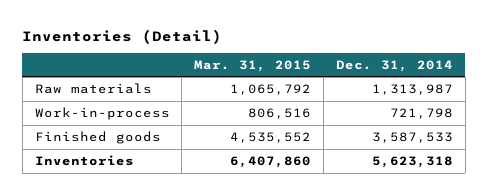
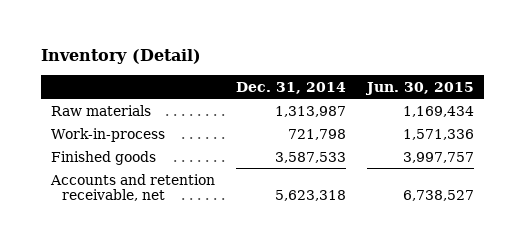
- Inventories (Detail)
+ Inventory (Detail)
- | Mar. 31, 2015 | Dec. 31, 2014
+ | Dec. 31, 2014 | Jun. 30, 2015
- Inventories | 6,407,860 | 5,623,318
+ Accounts and retention receivable, net | 5,623,318 | 6,738,527

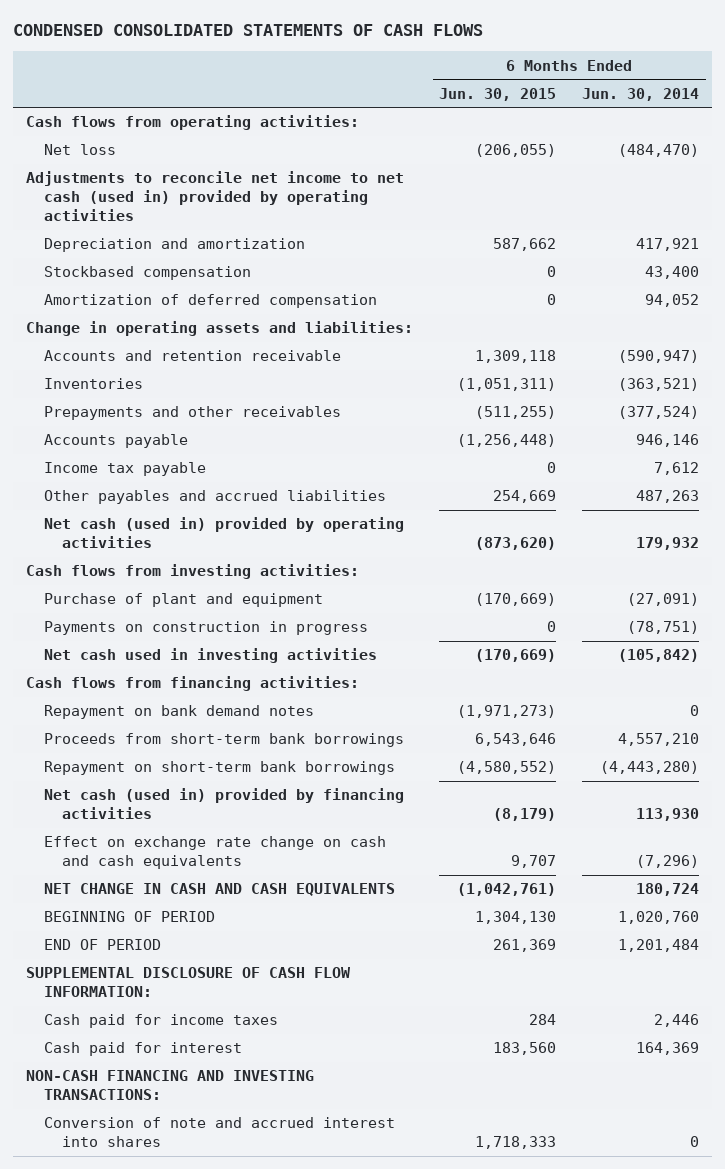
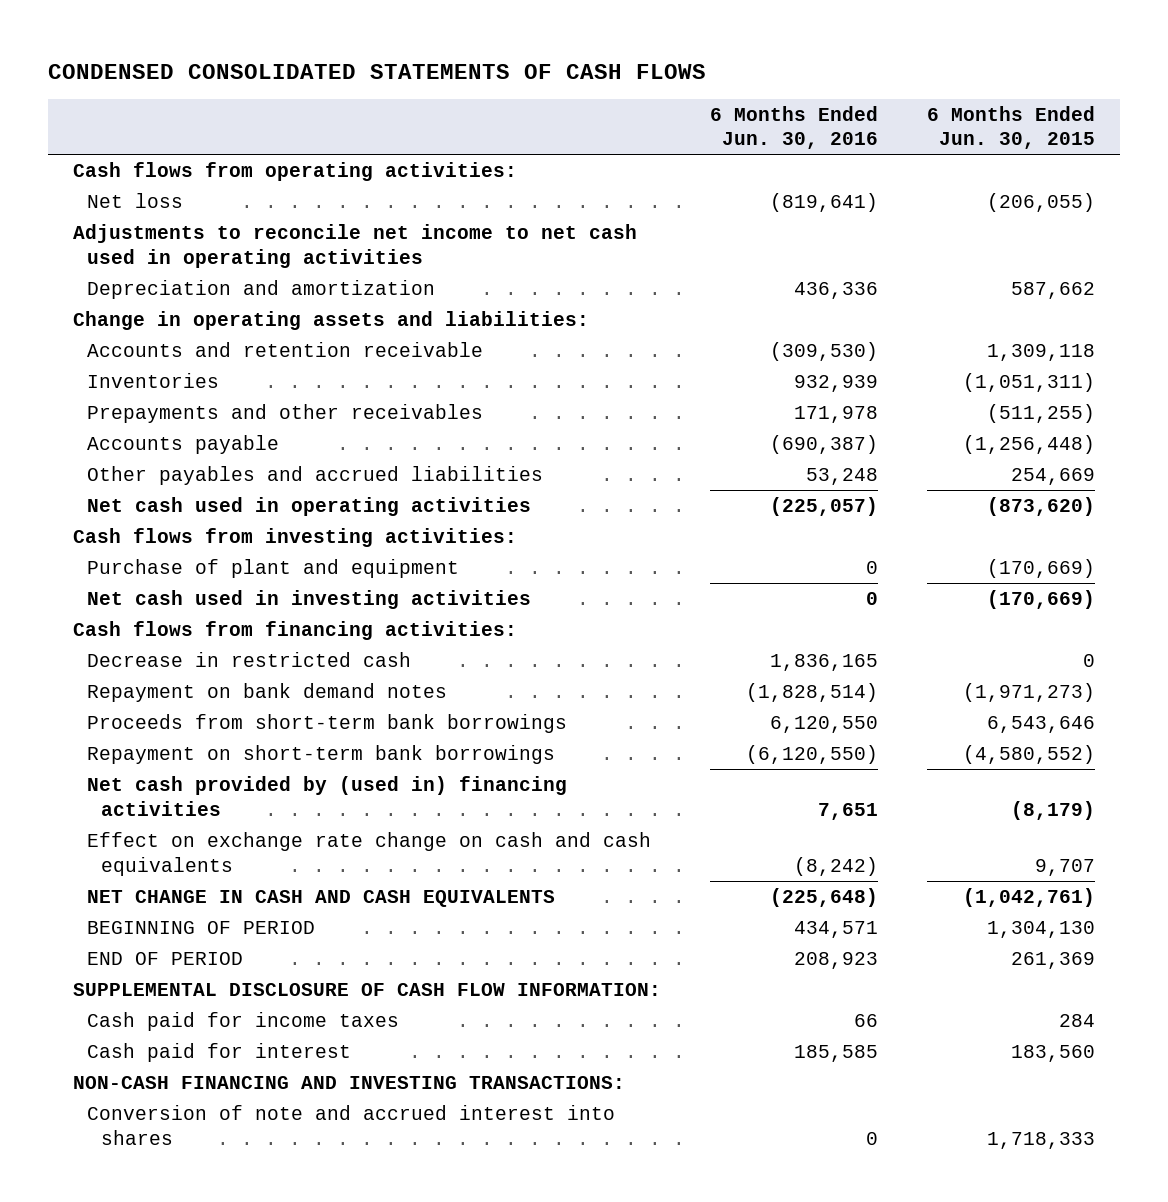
- | 6 Months Ended Jun. 30, 2015 | 6 Months Ended Jun. 30, 2014
+ | 6 Months Ended Jun. 30, 2016 | 6 Months Ended Jun. 30, 2015
- Adjustments to reconcile net income to net cash (used in) provided by operating activities
+ Adjustments to reconcile net income to net cash used in operating activities
- Stockbased compensation | 0 | 43,400
- Amortization of deferred compensation | 0 | 94,052
- Income tax payable | 0 | 7,612
- Net cash (used in) provided by operating activities | (873,620) | 179,932
+ Net cash used in operating activities | (225,057) | (873,620)
- Payments on construction in progress | 0 | (78,751)
+ Decrease in restricted cash | 1,836,165 | 0
- Net cash (used in) provided by financing activities | (8,179) | 113,930
+ Net cash provided by (used in) financing activities | 7,651 | (8,179)

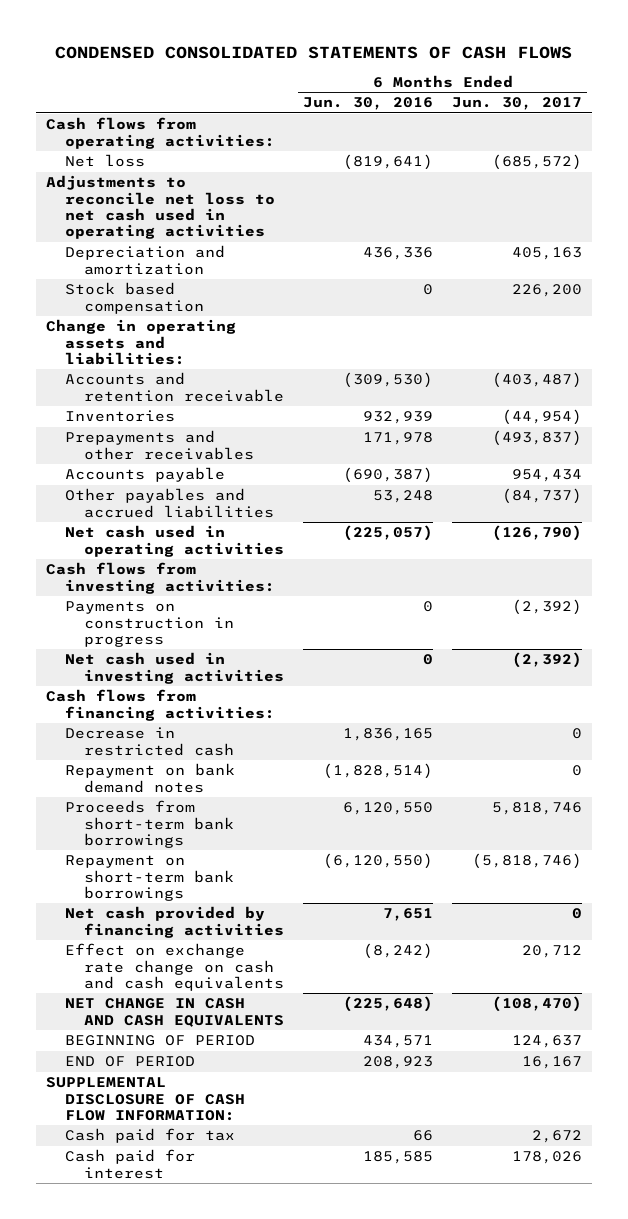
- | 6 Months Ended Jun. 30, 2016 | 6 Months Ended Jun. 30, 2015
+ | 6 Months Ended Jun. 30, 2016 | 6 Months Ended Jun. 30, 2017
- Adjustments to reconcile net income to net cash used in operating activities
+ Adjustments to reconcile net loss to net cash used in operating activities
+ Stock based compensation | 0 | 226,200
- Purchase of plant and equipment | 0 | (170,669)
+ Payments on construction in progress | 0 | (2,392)
- Net cash provided by (used in) financing activities | 7,651 | (8,179)
+ Net cash provided by financing activities | 7,651 | 0
- Cash paid for income taxes | 66 | 284
+ Cash paid for tax | 66 | 2,672
- NON-CASH FINANCING AND INVESTING TRANSACTIONS:
- Conversion of note and accrued interest into shares | 0 | 1,718,333

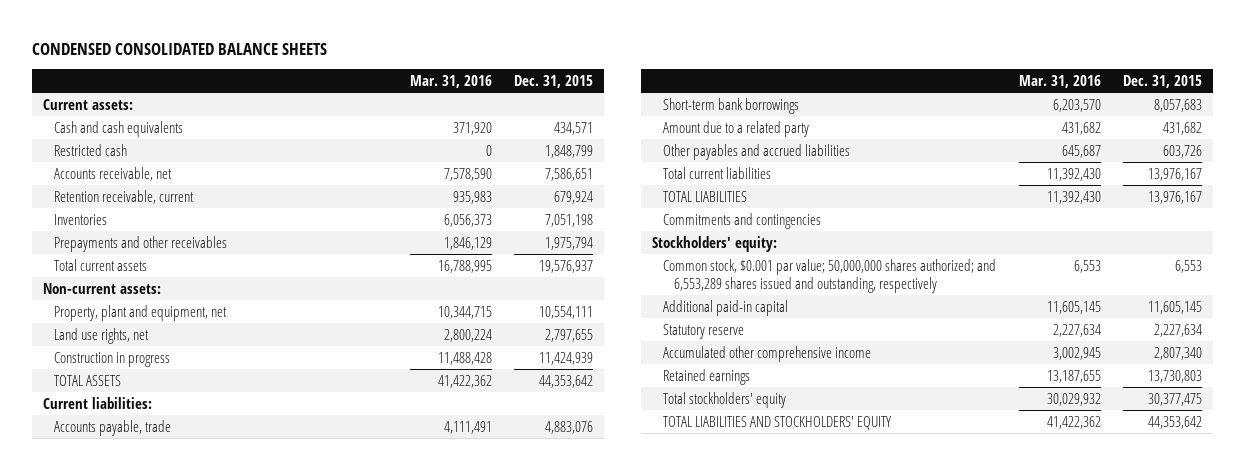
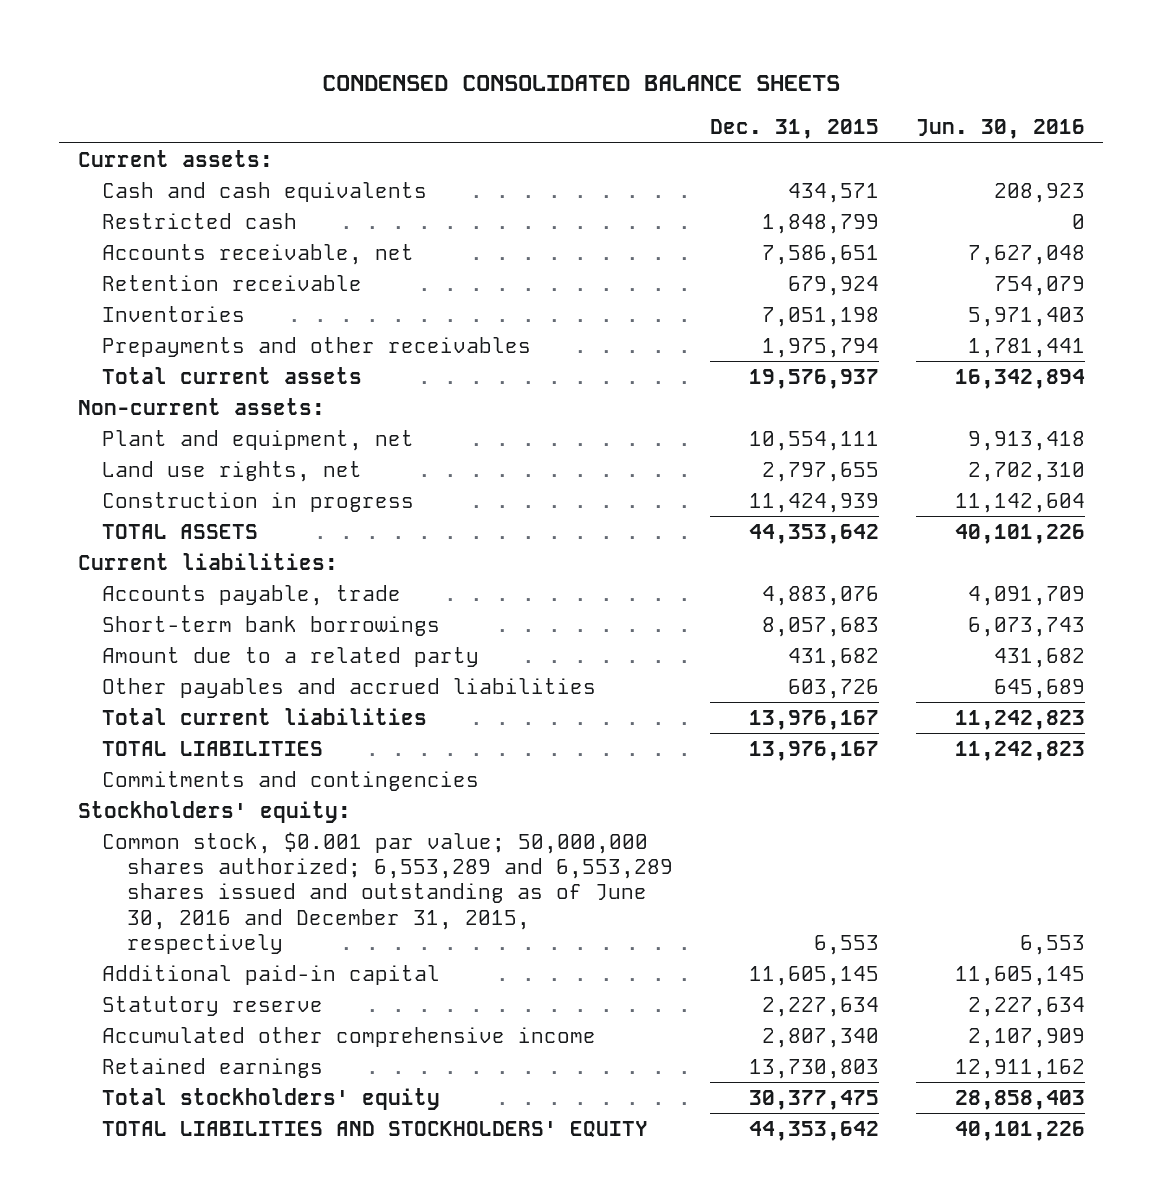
- | Mar. 31, 2016 | Dec. 31, 2015
+ | Dec. 31, 2015 | Jun. 30, 2016
- Retention receivable, current | 935,983 | 679,924
+ Retention receivable | 679,924 | 754,079
- Property, plant and equipment, net | 10,344,715 | 10,554,111
+ Plant and equipment, net | 10,554,111 | 9,913,418
- Common stock, $0.001 par value; 50,000,000 shares authorized; and 6,553,289 shares issued and outstanding, respectively | 6,553 | 6,553
+ Common stock, $0.001 par value; 50,000,000 shares authorized; 6,553,289 and 6,553,289 shares issued and outstanding as of June 30, 2016 and December 31, 2015, respectively | 6,553 | 6,553

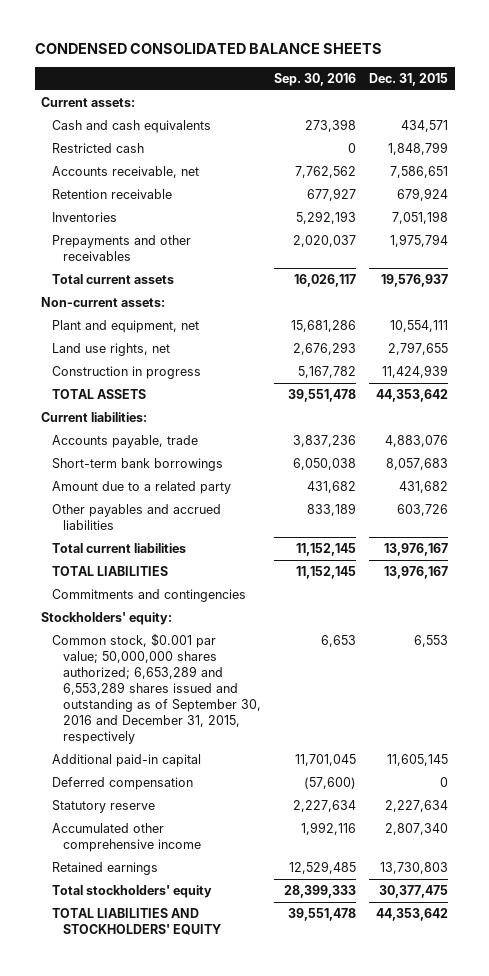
- | Dec. 31, 2015 | Jun. 30, 2016
+ | Sep. 30, 2016 | Dec. 31, 2015
- Common stock, $0.001 par value; 50,000,000 shares authorized; 6,553,289 and 6,553,289 shares issued and outstanding as of June 30, 2016 and December 31, 2015, respectively | 6,553 | 6,553
+ Common stock, $0.001 par value; 50,000,000 shares authorized; 6,653,289 and 6,553,289 shares issued and outstanding as of September 30, 2016 and December 31, 2015, respectively | 6,653 | 6,553
+ Deferred compensation | (57,600) | 0

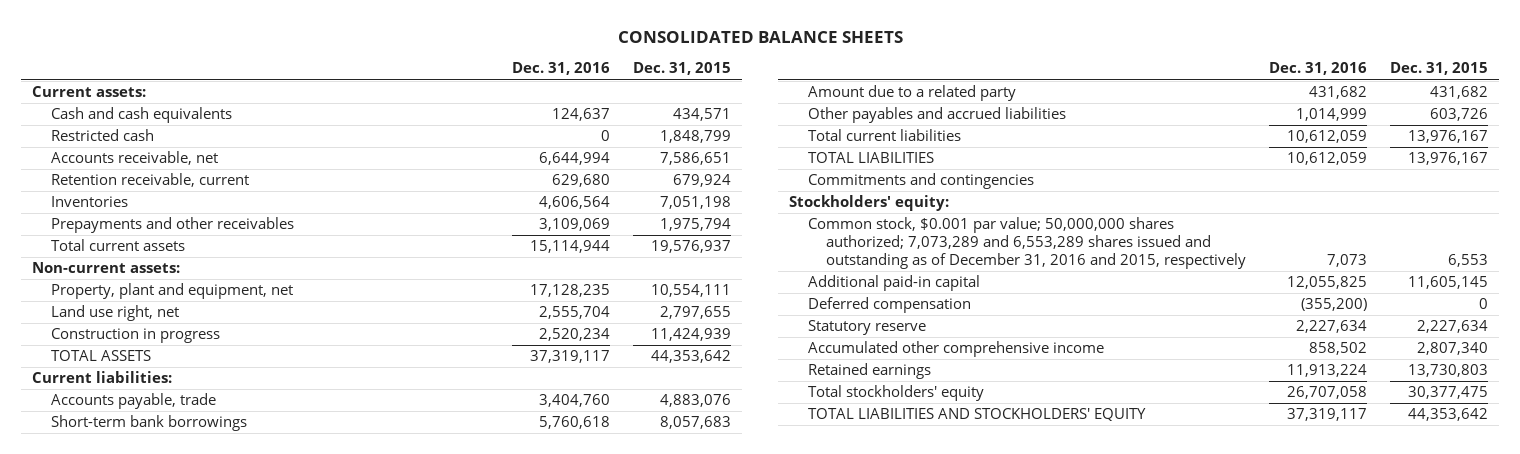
- CONDENSED CONSOLIDATED BALANCE SHEETS
+ CONSOLIDATED BALANCE SHEETS
- | Sep. 30, 2016 | Dec. 31, 2015
+ | Dec. 31, 2016 | Dec. 31, 2015
- Retention receivable | 677,927 | 679,924
+ Retention receivable, current | 629,680 | 679,924
- Plant and equipment, net | 15,681,286 | 10,554,111
- Land use rights, net | 2,676,293 | 2,797,655
+ Property, plant and equipment, net | 17,128,235 | 10,554,111
+ Land use right, net | 2,555,704 | 2,797,655
- Common stock, $0.001 par value; 50,000,000 shares authorized; 6,653,289 and 6,553,289 shares issued and outstanding as of September 30, 2016 and December 31, 2015, respectively | 6,653 | 6,553
+ Common stock, $0.001 par value; 50,000,000 shares authorized; 7,073,289 and 6,553,289 shares issued and outstanding as of December 31, 2016 and 2015, respectively | 7,073 | 6,553

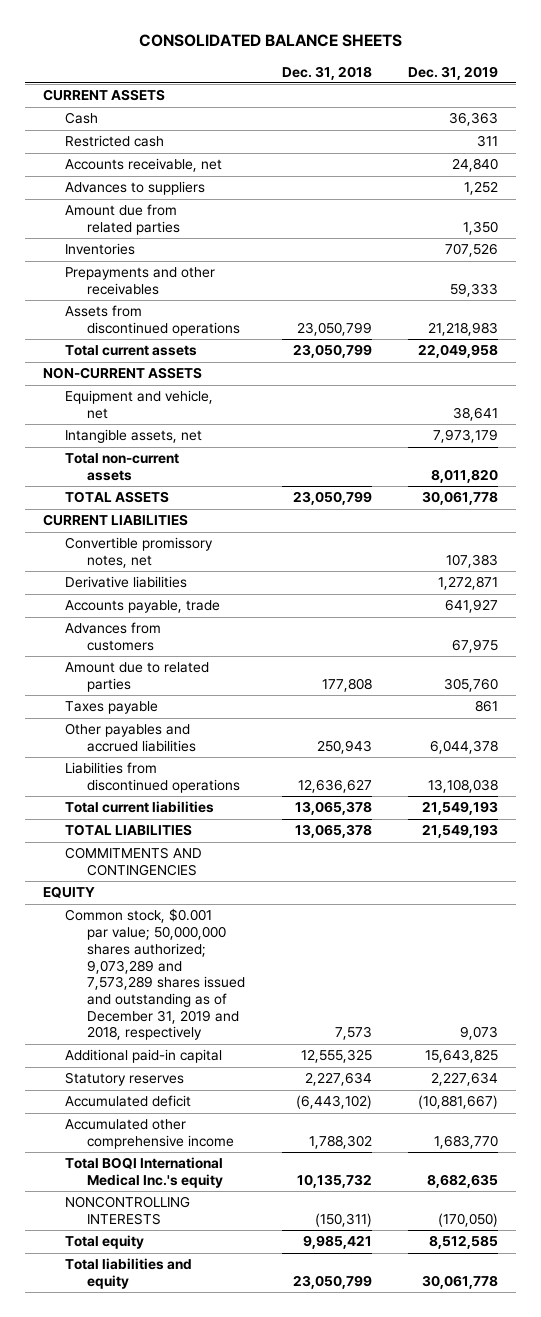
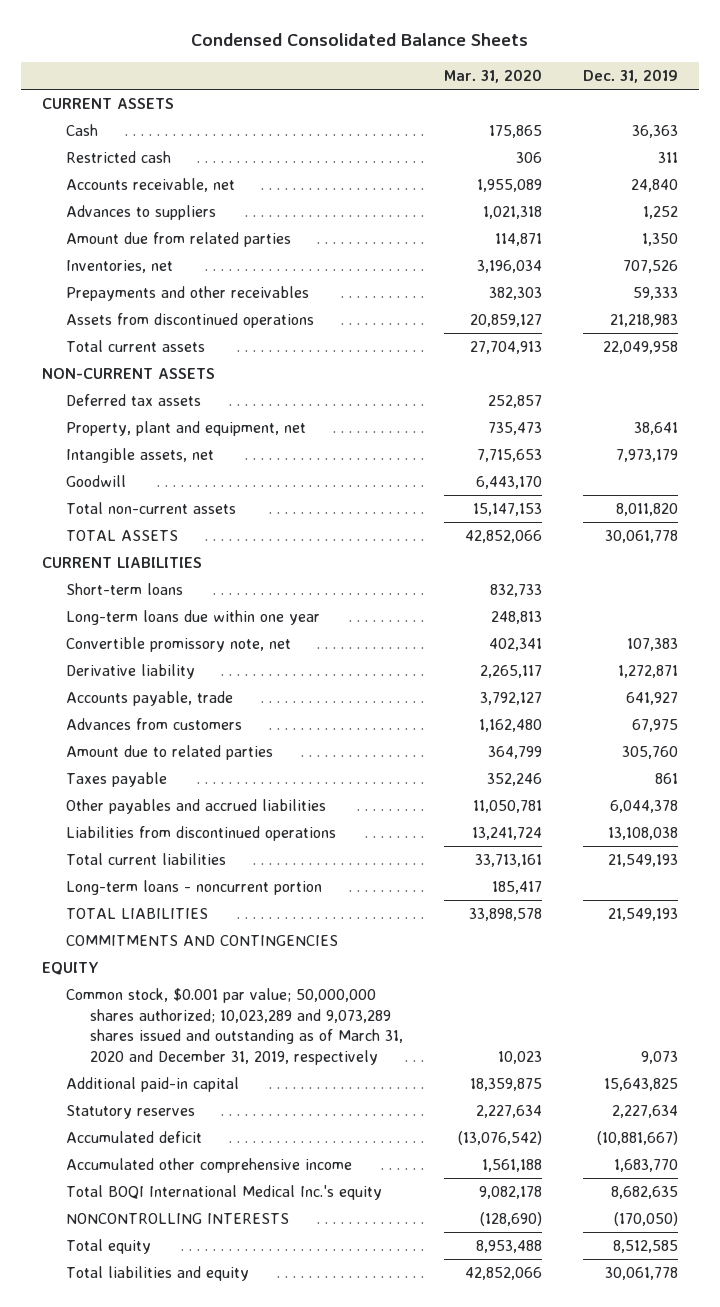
- CONSOLIDATED BALANCE SHEETS
+ Condensed Consolidated Balance Sheets
- | Dec. 31, 2018 | Dec. 31, 2019
+ | Mar. 31, 2020 | Dec. 31, 2019
- Inventories | | 707,526
+ Inventories, net | 3,196,034 | 707,526
- Equipment and vehicle, net | | 38,641
+ Deferred tax assets | 252,857 |
+ Property, plant and equipment, net | 735,473 | 38,641
+ Goodwill | 6,443,170 |
- Convertible promissory notes, net | | 107,383
- Derivative liabilities | | 1,272,871
+ Short-term loans | 832,733 |
+ Long-term loans due within one year | 248,813 |
+ Convertible promissory note, net | 402,341 | 107,383
+ Derivative liability | 2,265,117 | 1,272,871
+ Long-term loans - noncurrent portion | 185,417 |
- Common stock, $0.001 par value; 50,000,000 shares authorized; 9,073,289 and 7,573,289 shares issued and outstanding as of December 31, 2019 and 2018, respectively | 7,573 | 9,073
+ Common stock, $0.001 par value; 50,000,000 shares authorized; 10,023,289 and 9,073,289 shares issued and outstanding as of March 31, 2020 and December 31, 2019, respectively | 10,023 | 9,073

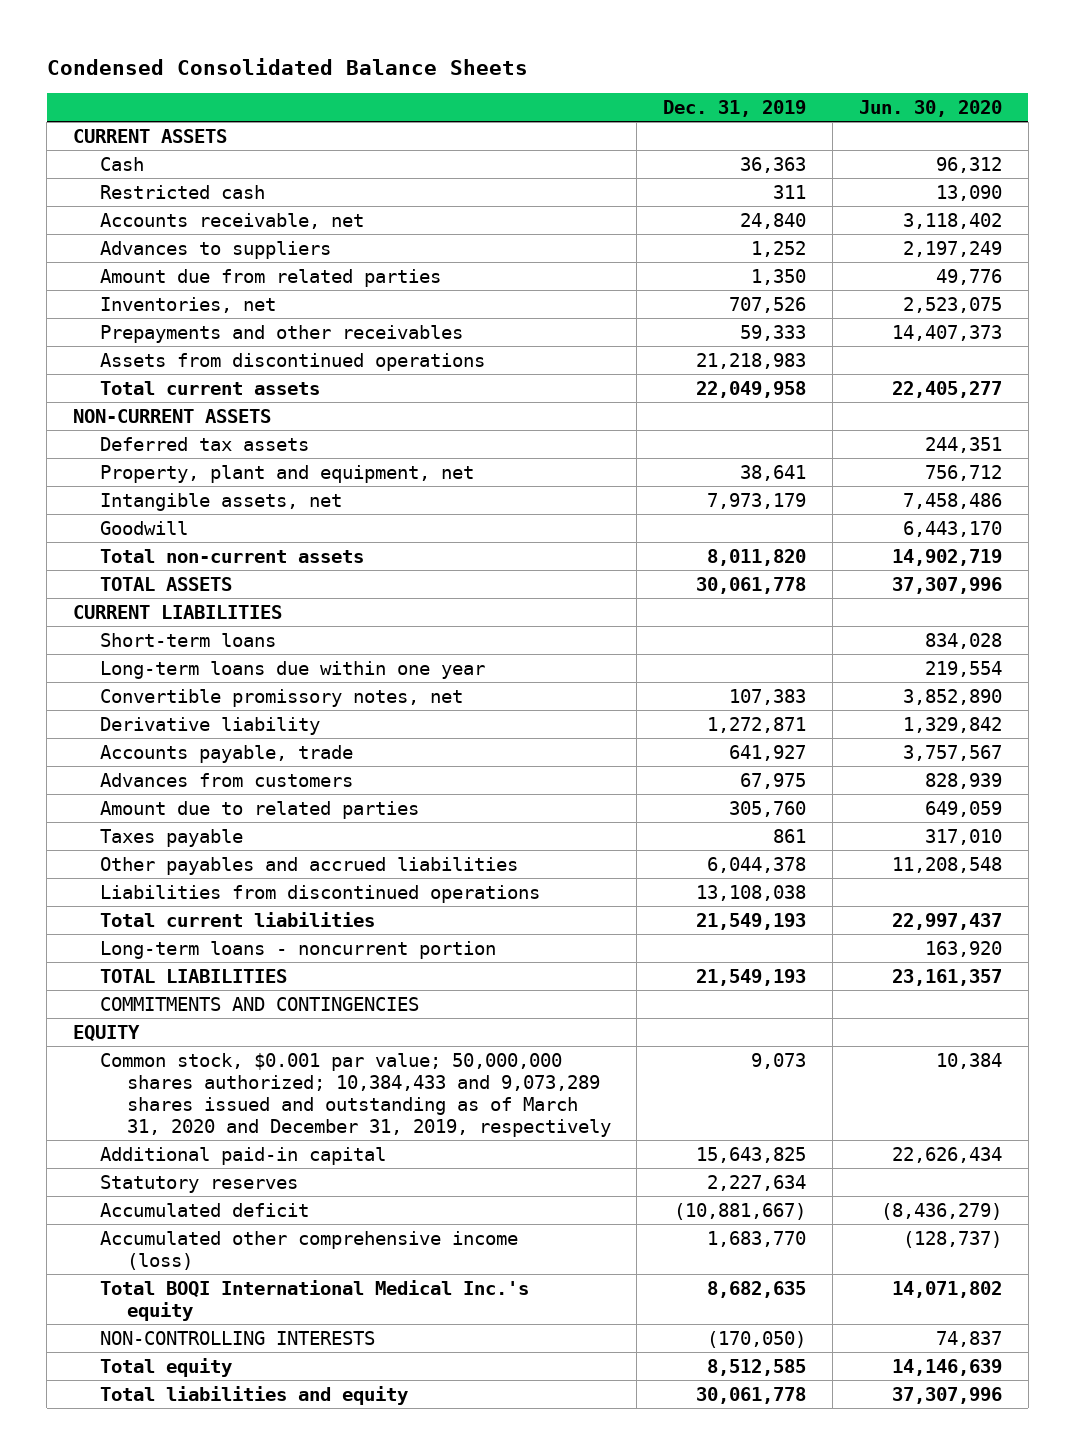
- | Mar. 31, 2020 | Dec. 31, 2019
+ | Dec. 31, 2019 | Jun. 30, 2020
- Convertible promissory note, net | 402,341 | 107,383
+ Convertible promissory notes, net | 107,383 | 3,852,890
- Common stock, $0.001 par value; 50,000,000 shares authorized; 10,023,289 and 9,073,289 shares issued and outstanding as of March 31, 2020 and December 31, 2019, respectively | 10,023 | 9,073
+ Common stock, $0.001 par value; 50,000,000 shares authorized; 10,384,433 and 9,073,289 shares issued and outstanding as of March 31, 2020 and December 31, 2019, respectively | 9,073 | 10,384
- Accumulated other comprehensive income | 1,561,188 | 1,683,770
+ Accumulated other comprehensive income (loss) | 1,683,770 | (128,737)
- NONCONTROLLING INTERESTS | (128,690) | (170,050)
+ NON-CONTROLLING INTERESTS | (170,050) | 74,837

